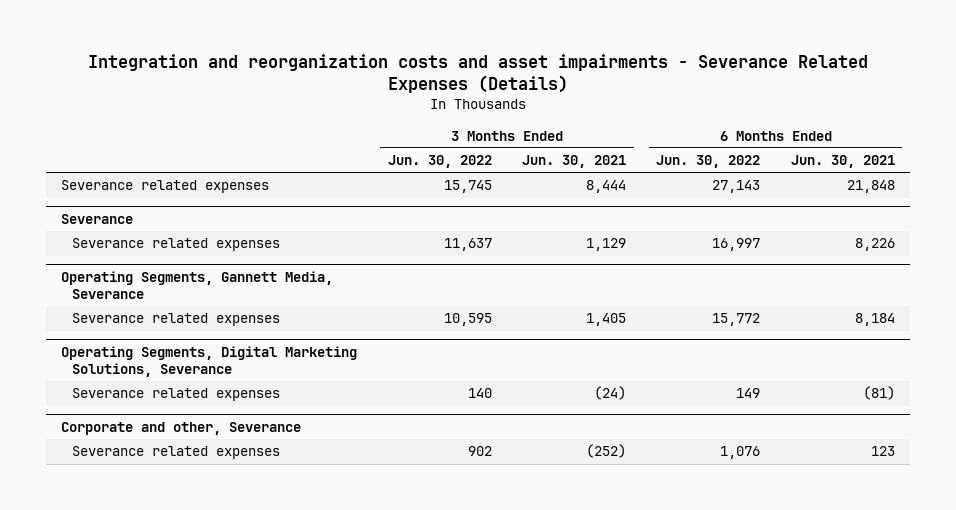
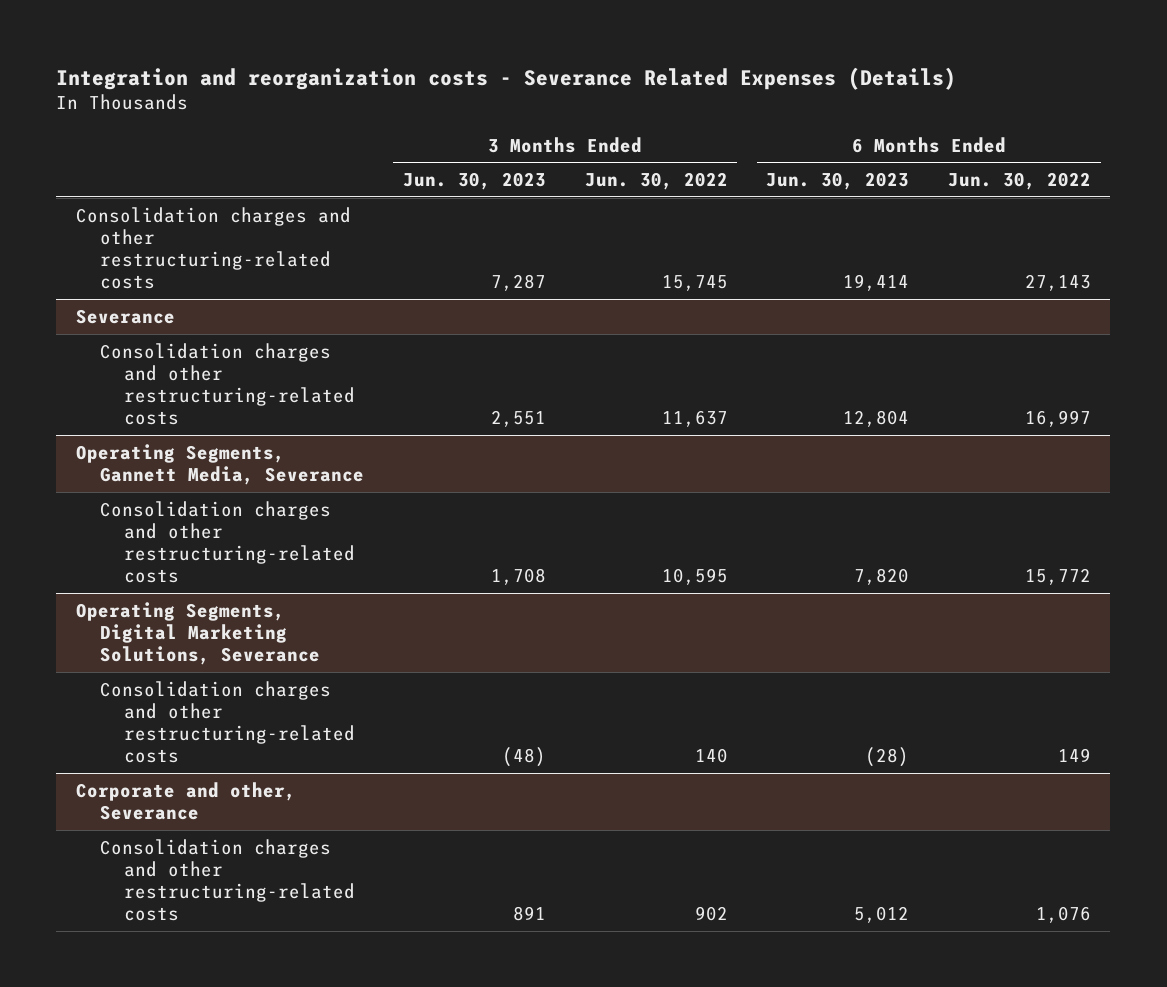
- Integration and reorganization costs and asset impairments - Severance Related Expenses (Details)
+ Integration and reorganization costs - Severance Related Expenses (Details)
- | 3 Months Ended Jun. 30, 2022 | 3 Months Ended Jun. 30, 2021 | 6 Months Ended Jun. 30, 2022 | 6 Months Ended Jun. 30, 2021
+ | 3 Months Ended Jun. 30, 2023 | 3 Months Ended Jun. 30, 2022 | 6 Months Ended Jun. 30, 2023 | 6 Months Ended Jun. 30, 2022
- Severance related expenses | 15,745 | 8,444 | 27,143 | 21,848
+ Consolidation charges and other restructuring-related costs | 7,287 | 15,745 | 19,414 | 27,143
@ Severance
- Severance related expenses | 11,637 | 1,129 | 16,997 | 8,226
+ Consolidation charges and other restructuring-related costs | 2,551 | 11,637 | 12,804 | 16,997
@ Operating Segments, Gannett Media, Severance
- Severance related expenses | 10,595 | 1,405 | 15,772 | 8,184
+ Consolidation charges and other restructuring-related costs | 1,708 | 10,595 | 7,820 | 15,772
@ Operating Segments, Digital Marketing Solutions, Severance
- Severance related expenses | 140 | (24) | 149 | (81)
+ Consolidation charges and other restructuring-related costs | (48) | 140 | (28) | 149
@ Corporate and other, Severance
- Severance related expenses | 902 | (252) | 1,076 | 123
+ Consolidation charges and other restructuring-related costs | 891 | 902 | 5,012 | 1,076

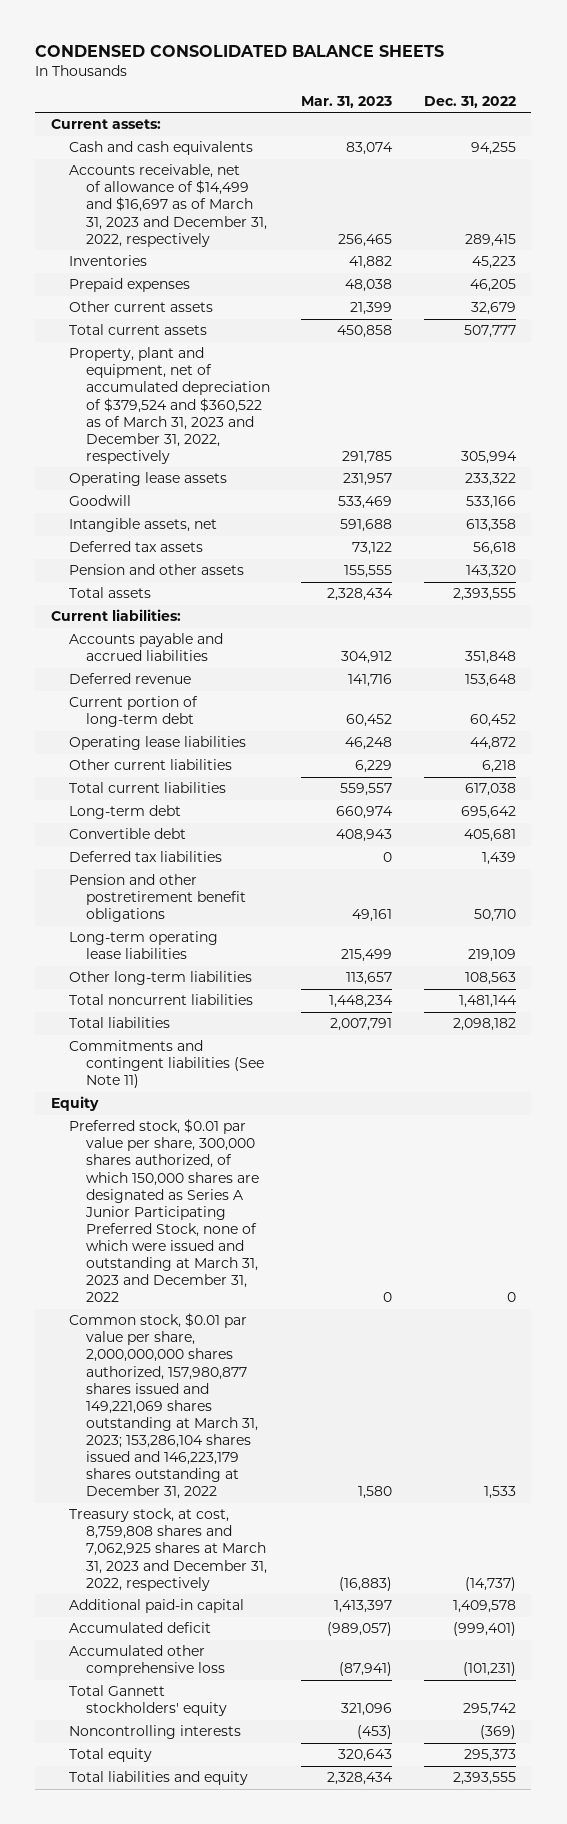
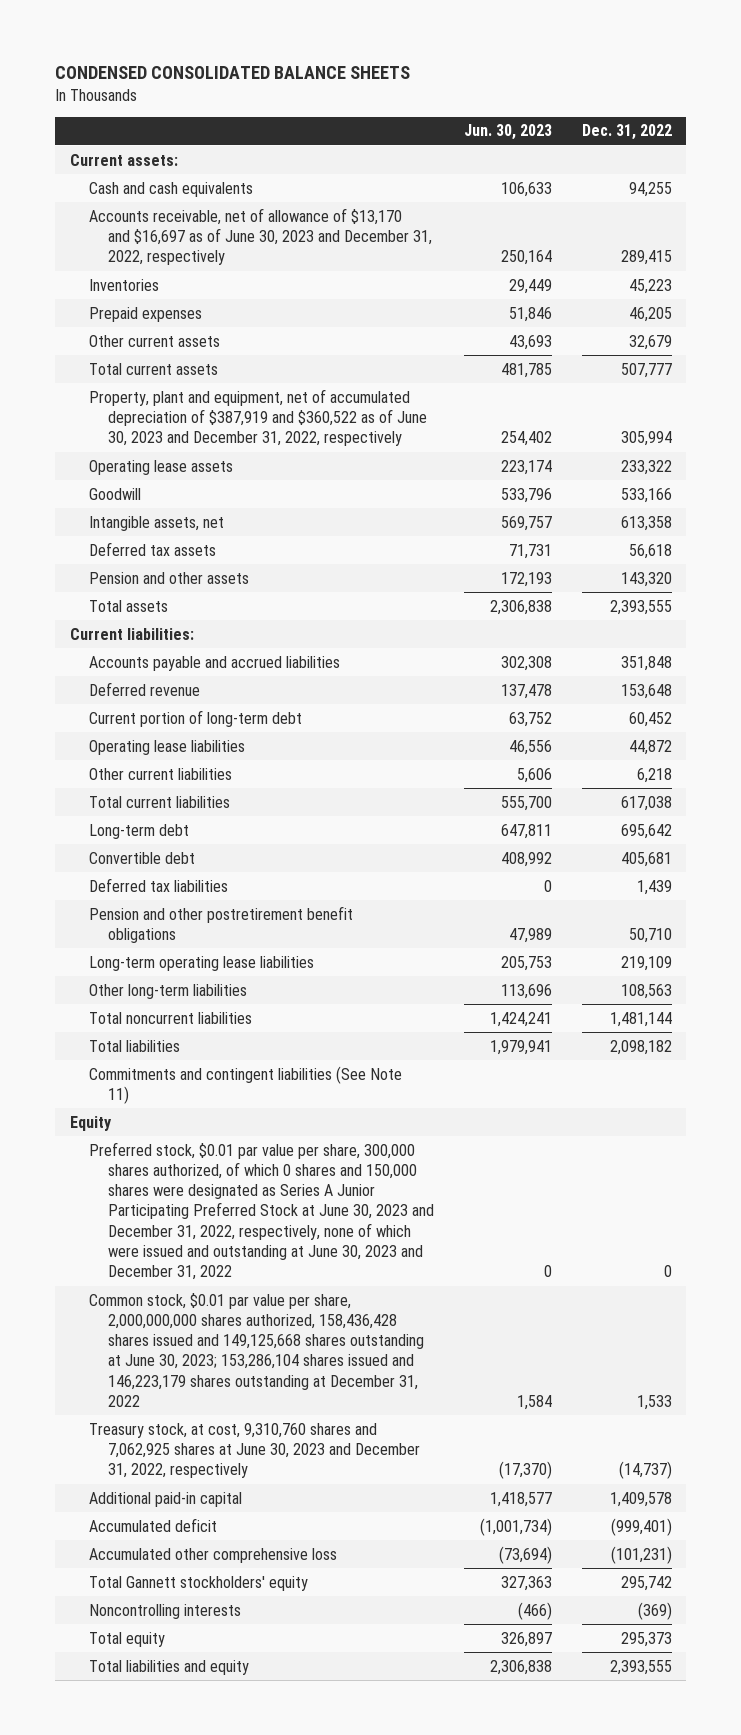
- | Mar. 31, 2023 | Dec. 31, 2022
+ | Jun. 30, 2023 | Dec. 31, 2022
- Accounts receivable, net of allowance of $14,499 and $16,697 as of March 31, 2023 and December 31, 2022, respectively | 256,465 | 289,415
+ Accounts receivable, net of allowance of $13,170 and $16,697 as of June 30, 2023 and December 31, 2022, respectively | 250,164 | 289,415
- Property, plant and equipment, net of accumulated depreciation of $379,524 and $360,522 as of March 31, 2023 and December 31, 2022, respectively | 291,785 | 305,994
+ Property, plant and equipment, net of accumulated depreciation of $387,919 and $360,522 as of June 30, 2023 and December 31, 2022, respectively | 254,402 | 305,994
- Preferred stock, $0.01 par value per share, 300,000 shares authorized, of which 150,000 shares are designated as Series A Junior Participating Preferred Stock, none of which were issued and outstanding at March 31, 2023 and December 31, 2022 | 0 | 0
- Common stock, $0.01 par value per share, 2,000,000,000 shares authorized, 157,980,877 shares issued and 149,221,069 shares outstanding at March 31, 2023; 153,286,104 shares issued and 146,223,179 shares outstanding at December 31, 2022 | 1,580 | 1,533
- Treasury stock, at cost, 8,759,808 shares and 7,062,925 shares at March 31, 2023 and December 31, 2022, respectively | (16,883) | (14,737)
+ Preferred stock, $0.01 par value per share, 300,000 shares authorized, of which 0 shares and 150,000 shares were designated as Series A Junior Participating Preferred Stock at June 30, 2023 and December 31, 2022, respectively, none of which were issued and outstanding at June 30, 2023 and December 31, 2022 | 0 | 0
+ Common stock, $0.01 par value per share, 2,000,000,000 shares authorized, 158,436,428 shares issued and 149,125,668 shares outstanding at June 30, 2023; 153,286,104 shares issued and 146,223,179 shares outstanding at December 31, 2022 | 1,584 | 1,533
+ Treasury stock, at cost, 9,310,760 shares and 7,062,925 shares at June 30, 2023 and December 31, 2022, respectively | (17,370) | (14,737)

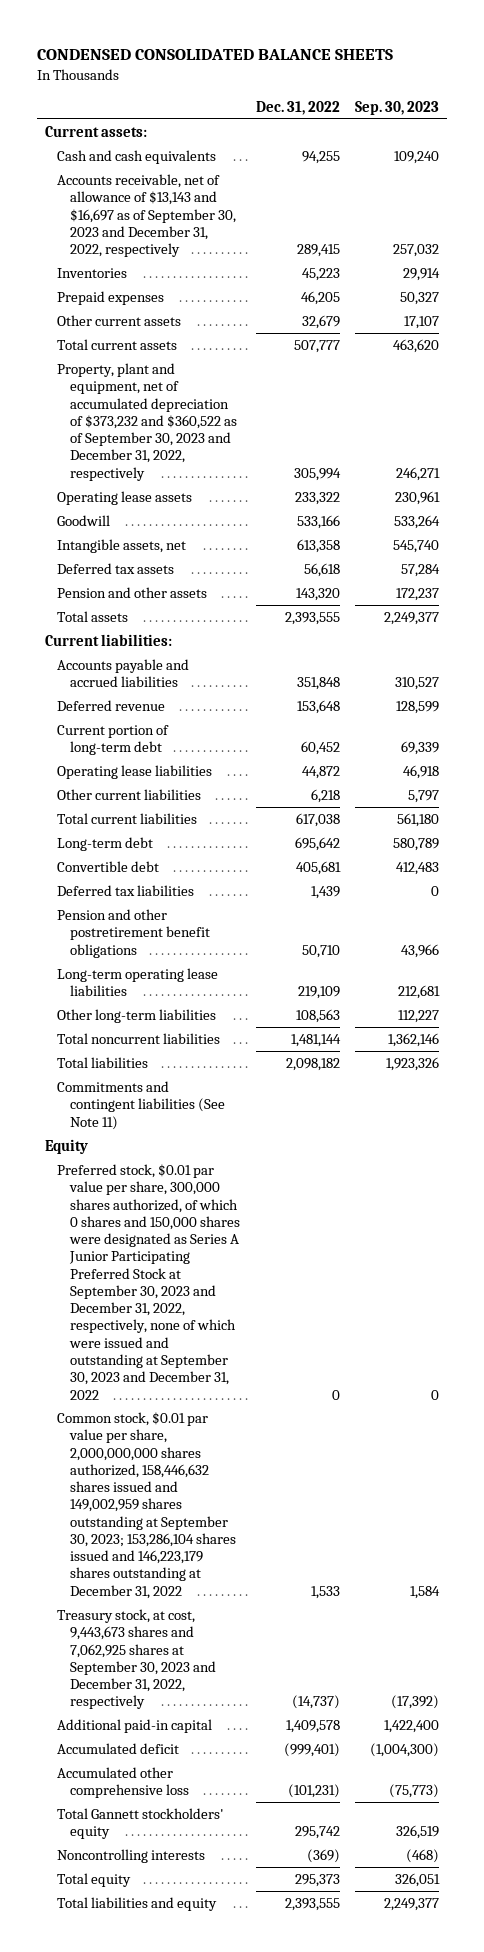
- | Jun. 30, 2023 | Dec. 31, 2022
+ | Dec. 31, 2022 | Sep. 30, 2023
- Accounts receivable, net of allowance of $13,170 and $16,697 as of June 30, 2023 and December 31, 2022, respectively | 250,164 | 289,415
+ Accounts receivable, net of allowance of $13,143 and $16,697 as of September 30, 2023 and December 31, 2022, respectively | 289,415 | 257,032
- Property, plant and equipment, net of accumulated depreciation of $387,919 and $360,522 as of June 30, 2023 and December 31, 2022, respectively | 254,402 | 305,994
+ Property, plant and equipment, net of accumulated depreciation of $373,232 and $360,522 as of September 30, 2023 and December 31, 2022, respectively | 305,994 | 246,271
- Preferred stock, $0.01 par value per share, 300,000 shares authorized, of which 0 shares and 150,000 shares were designated as Series A Junior Participating Preferred Stock at June 30, 2023 and December 31, 2022, respectively, none of which were issued and outstanding at June 30, 2023 and December 31, 2022 | 0 | 0
- Common stock, $0.01 par value per share, 2,000,000,000 shares authorized, 158,436,428 shares issued and 149,125,668 shares outstanding at June 30, 2023; 153,286,104 shares issued and 146,223,179 shares outstanding at December 31, 2022 | 1,584 | 1,533
- Treasury stock, at cost, 9,310,760 shares and 7,062,925 shares at June 30, 2023 and December 31, 2022, respectively | (17,370) | (14,737)
+ Preferred stock, $0.01 par value per share, 300,000 shares authorized, of which 0 shares and 150,000 shares were designated as Series A Junior Participating Preferred Stock at September 30, 2023 and December 31, 2022, respectively, none of which were issued and outstanding at September 30, 2023 and December 31, 2022 | 0 | 0
+ Common stock, $0.01 par value per share, 2,000,000,000 shares authorized, 158,446,632 shares issued and 149,002,959 shares outstanding at September 30, 2023; 153,286,104 shares issued and 146,223,179 shares outstanding at December 31, 2022 | 1,533 | 1,584
+ Treasury stock, at cost, 9,443,673 shares and 7,062,925 shares at September 30, 2023 and December 31, 2022, respectively | (14,737) | (17,392)

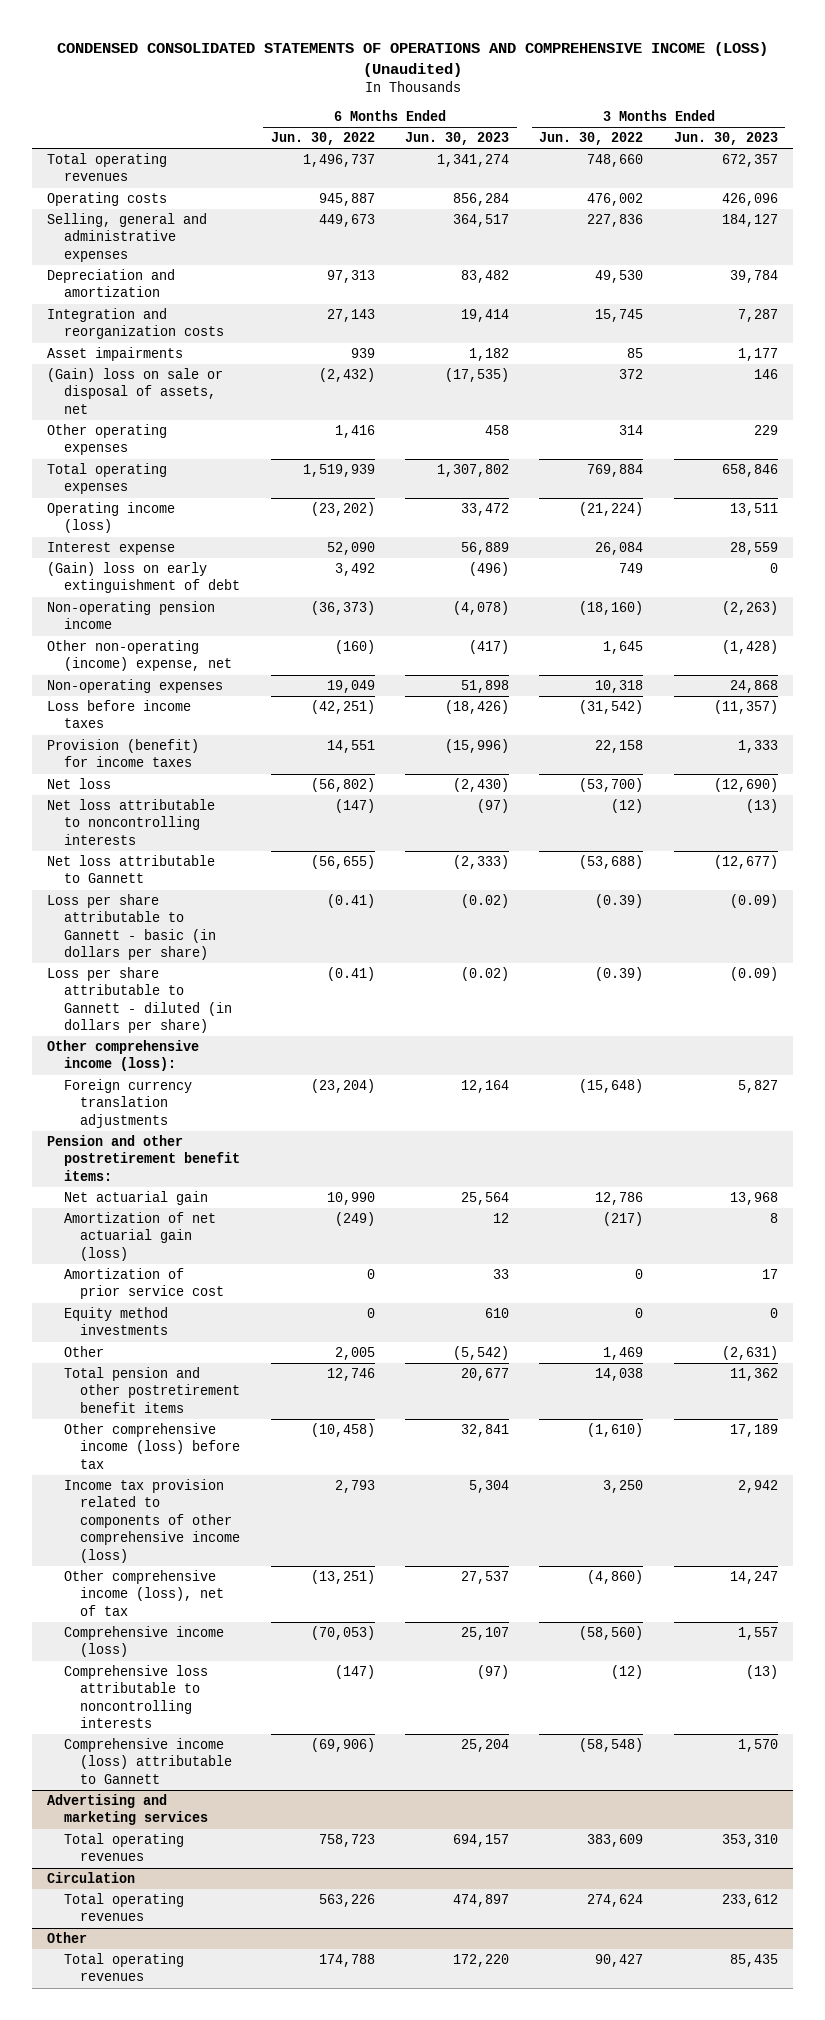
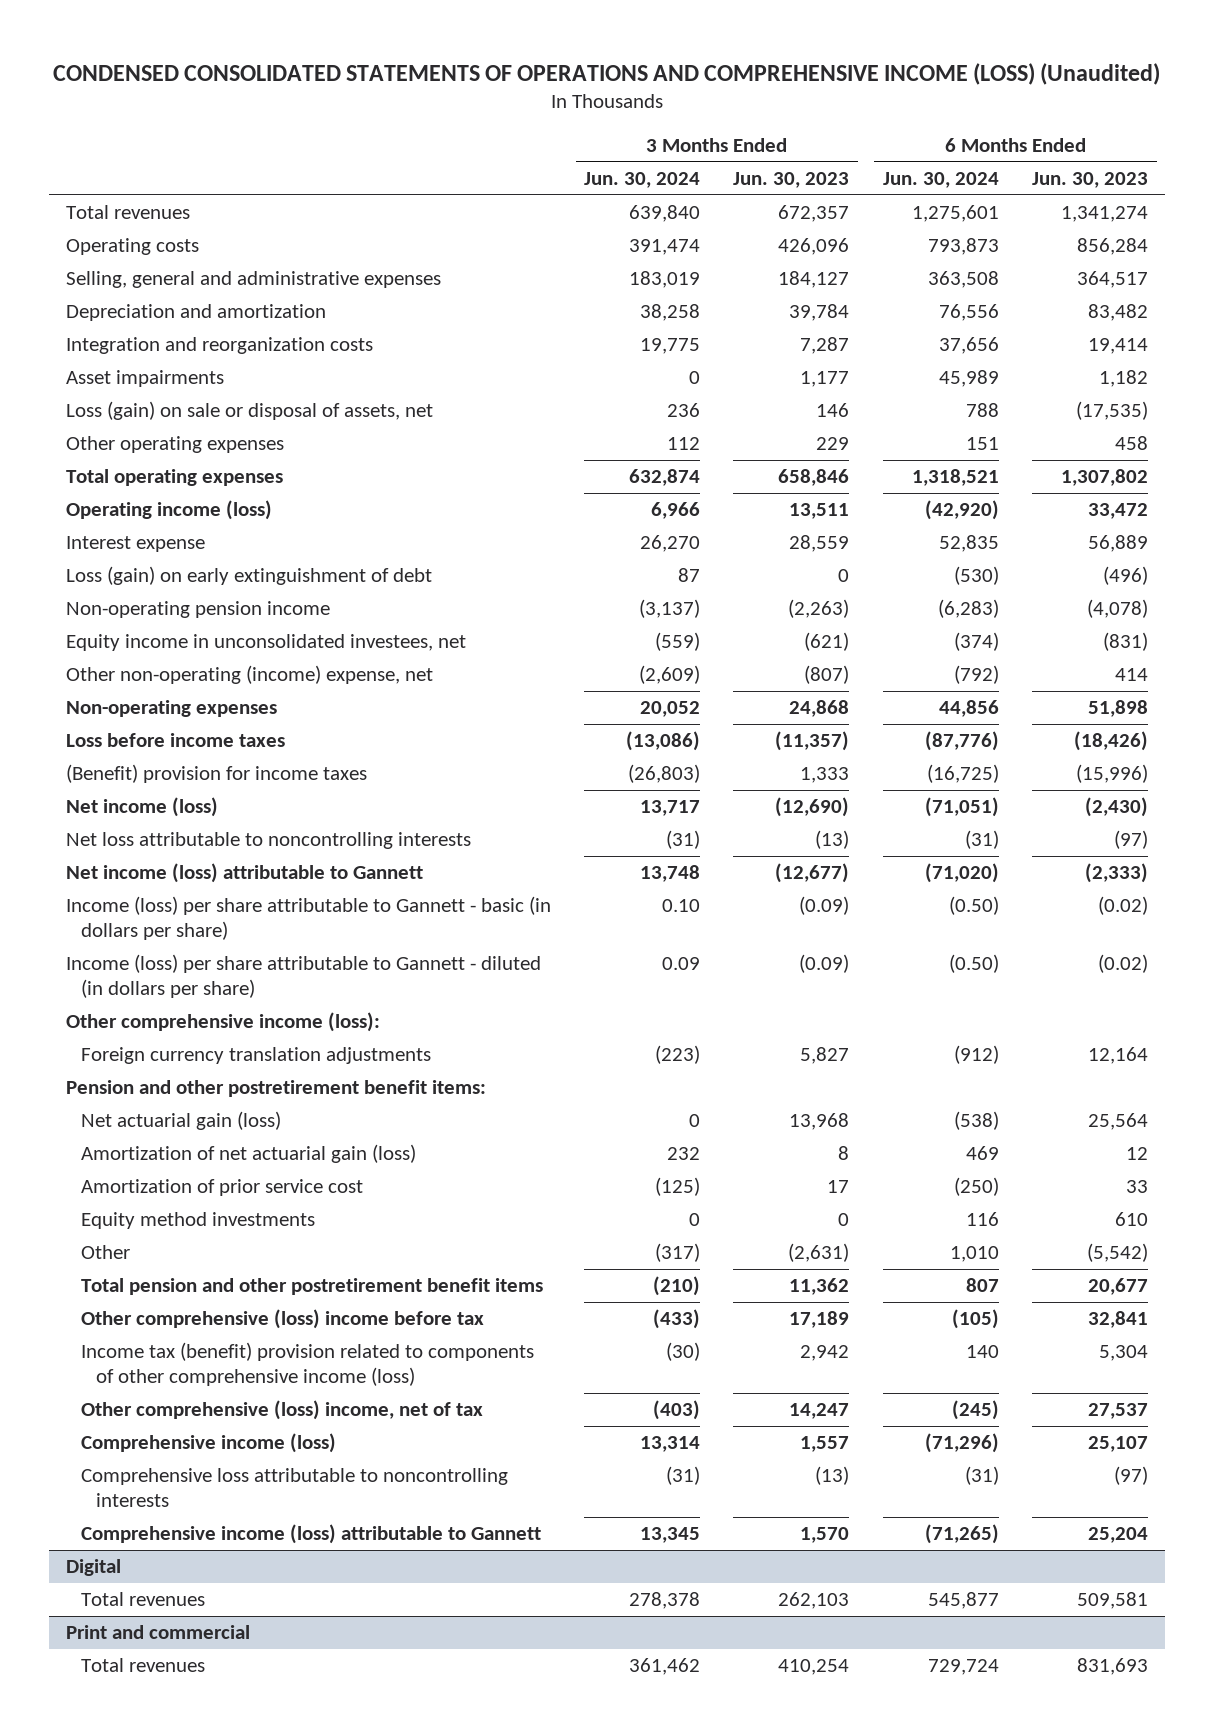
- | 6 Months Ended Jun. 30, 2022 | 6 Months Ended Jun. 30, 2023 | 3 Months Ended Jun. 30, 2022 | 3 Months Ended Jun. 30, 2023
+ | 3 Months Ended Jun. 30, 2024 | 3 Months Ended Jun. 30, 2023 | 6 Months Ended Jun. 30, 2024 | 6 Months Ended Jun. 30, 2023
- Total operating revenues | 1,496,737 | 1,341,274 | 748,660 | 672,357
+ Total revenues | 639,840 | 672,357 | 1,275,601 | 1,341,274
- (Gain) loss on sale or disposal of assets, net | (2,432) | (17,535) | 372 | 146
+ Loss (gain) on sale or disposal of assets, net | 236 | 146 | 788 | (17,535)
- (Gain) loss on early extinguishment of debt | 3,492 | (496) | 749 | 0
+ Loss (gain) on early extinguishment of debt | 87 | 0 | (530) | (496)
- Other non-operating (income) expense, net | (160) | (417) | 1,645 | (1,428)
+ Equity income in unconsolidated investees, net | (559) | (621) | (374) | (831)
+ Other non-operating (income) expense, net | (2,609) | (807) | (792) | 414
- Provision (benefit) for income taxes | 14,551 | (15,996) | 22,158 | 1,333
- Net loss | (56,802) | (2,430) | (53,700) | (12,690)
+ (Benefit) provision for income taxes | (26,803) | 1,333 | (16,725) | (15,996)
+ Net income (loss) | 13,717 | (12,690) | (71,051) | (2,430)
- Net loss attributable to Gannett | (56,655) | (2,333) | (53,688) | (12,677)
- Loss per share attributable to Gannett - basic (in dollars per share) | (0.41) | (0.02) | (0.39) | (0.09)
- Loss per share attributable to Gannett - diluted (in dollars per share) | (0.41) | (0.02) | (0.39) | (0.09)
+ Net income (loss) attributable to Gannett | 13,748 | (12,677) | (71,020) | (2,333)
+ Income (loss) per share attributable to Gannett - basic (in dollars per share) | 0.10 | (0.09) | (0.50) | (0.02)
+ Income (loss) per share attributable to Gannett - diluted (in dollars per share) | 0.09 | (0.09) | (0.50) | (0.02)
- Net actuarial gain | 10,990 | 25,564 | 12,786 | 13,968
+ Net actuarial gain (loss) | 0 | 13,968 | (538) | 25,564
- Other comprehensive income (loss) before tax | (10,458) | 32,841 | (1,610) | 17,189
- Income tax provision related to components of other comprehensive income (loss) | 2,793 | 5,304 | 3,250 | 2,942
- Other comprehensive income (loss), net of tax | (13,251) | 27,537 | (4,860) | 14,247
+ Other comprehensive (loss) income before tax | (433) | 17,189 | (105) | 32,841
+ Income tax (benefit) provision related to components of other comprehensive income (loss) | (30) | 2,942 | 140 | 5,304
+ Other comprehensive (loss) income, net of tax | (403) | 14,247 | (245) | 27,537
- Advertising and marketing services
- Total operating revenues | 758,723 | 694,157 | 383,609 | 353,310
- Circulation
- Total operating revenues | 563,226 | 474,897 | 274,624 | 233,612
- Other
- Total operating revenues | 174,788 | 172,220 | 90,427 | 85,435
+ Digital
+ Total revenues | 278,378 | 262,103 | 545,877 | 509,581
+ Print and commercial
+ Total revenues | 361,462 | 410,254 | 729,724 | 831,693

